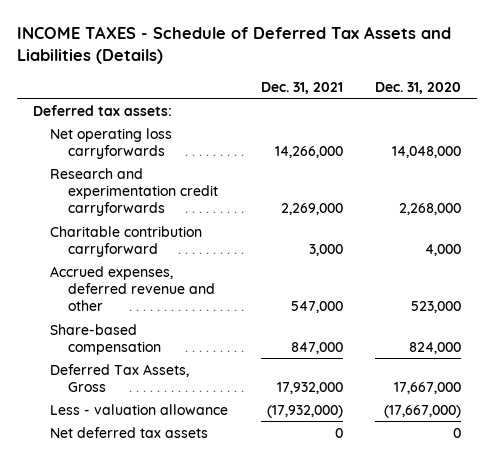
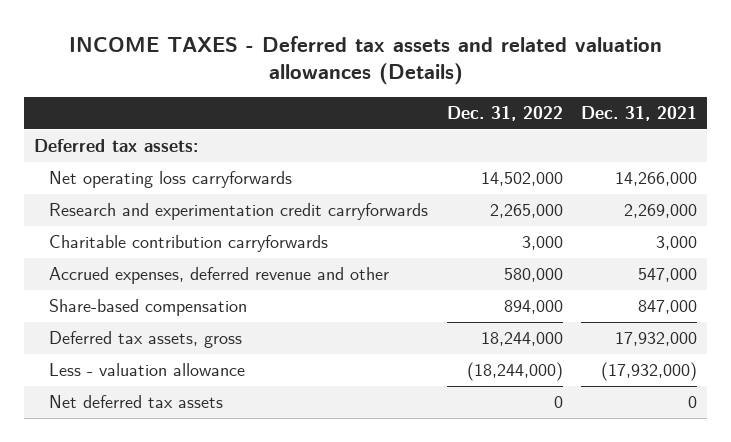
- INCOME TAXES - Schedule of Deferred Tax Assets and Liabilities (Details)
+ INCOME TAXES - Deferred tax assets and related valuation allowances (Details)
- | Dec. 31, 2021 | Dec. 31, 2020
+ | Dec. 31, 2022 | Dec. 31, 2021
- Charitable contribution carryforward | 3,000 | 4,000
+ Charitable contribution carryforwards | 3,000 | 3,000
- Deferred Tax Assets, Gross | 17,932,000 | 17,667,000
+ Deferred tax assets, gross | 18,244,000 | 17,932,000

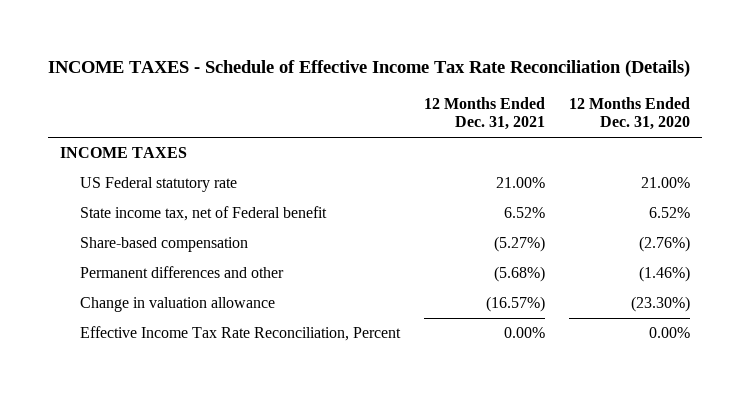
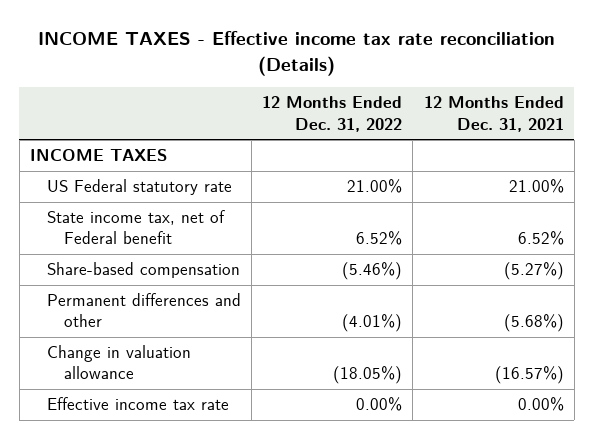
- INCOME TAXES - Schedule of Effective Income Tax Rate Reconciliation (Details)
+ INCOME TAXES - Effective income tax rate reconciliation (Details)
- | 12 Months Ended Dec. 31, 2021 | 12 Months Ended Dec. 31, 2020
+ | 12 Months Ended Dec. 31, 2022 | 12 Months Ended Dec. 31, 2021
- Effective Income Tax Rate Reconciliation, Percent | 0.00% | 0.00%
+ Effective income tax rate | 0.00% | 0.00%

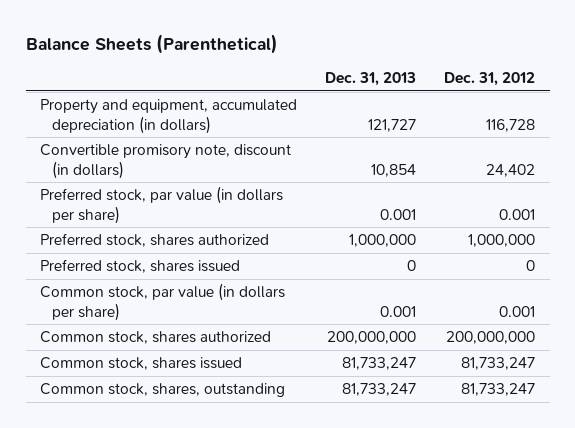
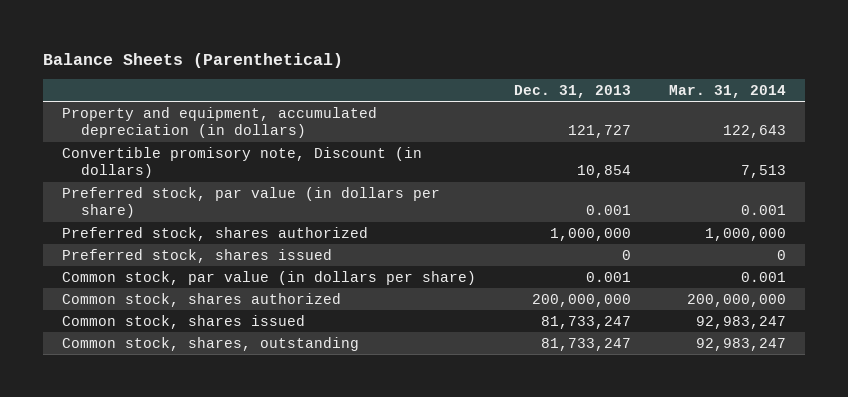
- | Dec. 31, 2013 | Dec. 31, 2012
+ | Dec. 31, 2013 | Mar. 31, 2014
- Convertible promisory note, discount (in dollars) | 10,854 | 24,402
+ Convertible promisory note, Discount (in dollars) | 10,854 | 7,513

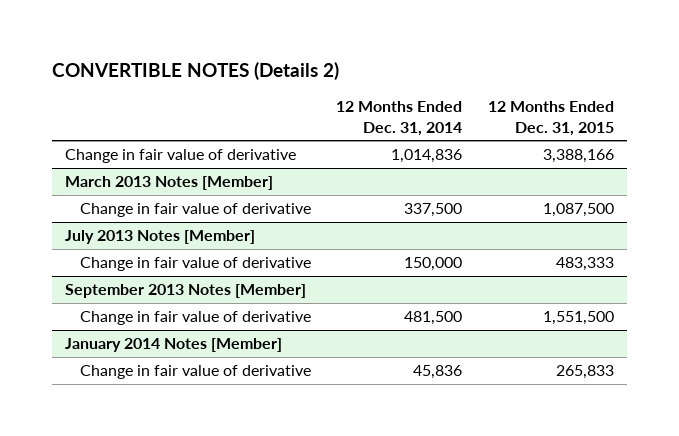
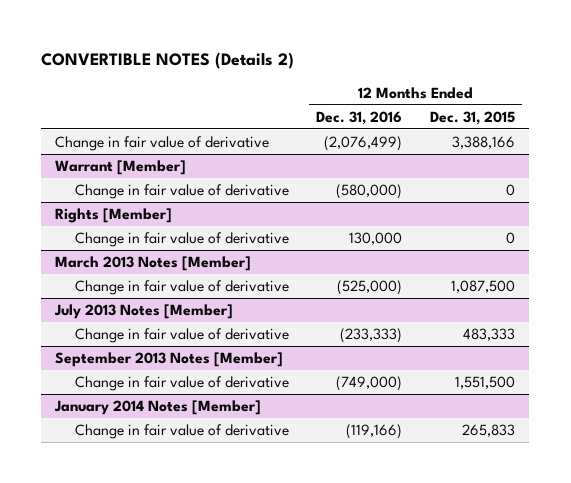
- | 12 Months Ended Dec. 31, 2014 | 12 Months Ended Dec. 31, 2015
+ | 12 Months Ended Dec. 31, 2016 | 12 Months Ended Dec. 31, 2015
+ Warrant [Member]
+ Change in fair value of derivative | (580,000) | 0
+ Rights [Member]
+ Change in fair value of derivative | 130,000 | 0

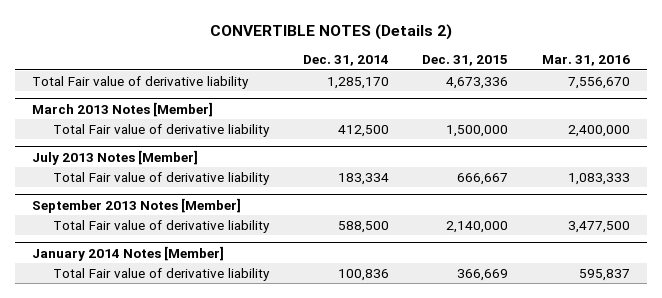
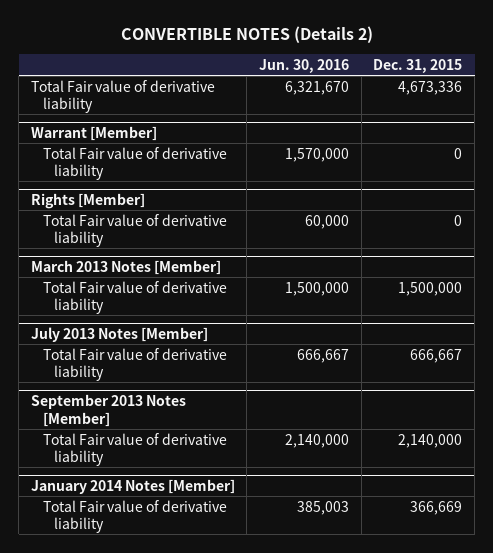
- | Dec. 31, 2014 | Dec. 31, 2015 | Mar. 31, 2016
+ | Jun. 30, 2016 | Dec. 31, 2015
+ Warrant [Member]
+ Total Fair value of derivative liability | 1,570,000 | 0
+ Rights [Member]
+ Total Fair value of derivative liability | 60,000 | 0

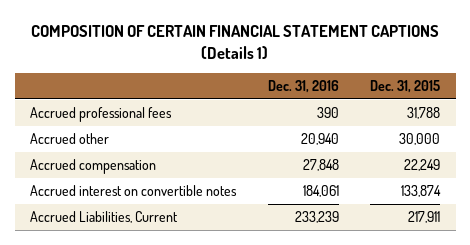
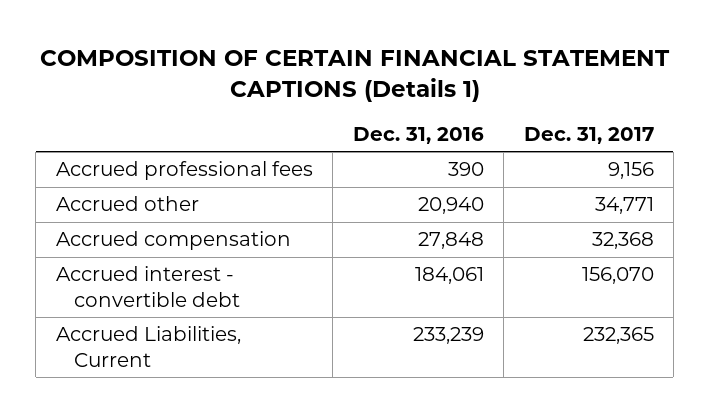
- | Dec. 31, 2016 | Dec. 31, 2015
+ | Dec. 31, 2016 | Dec. 31, 2017
- Accrued interest on convertible notes | 184,061 | 133,874
+ Accrued interest - convertible debt | 184,061 | 156,070

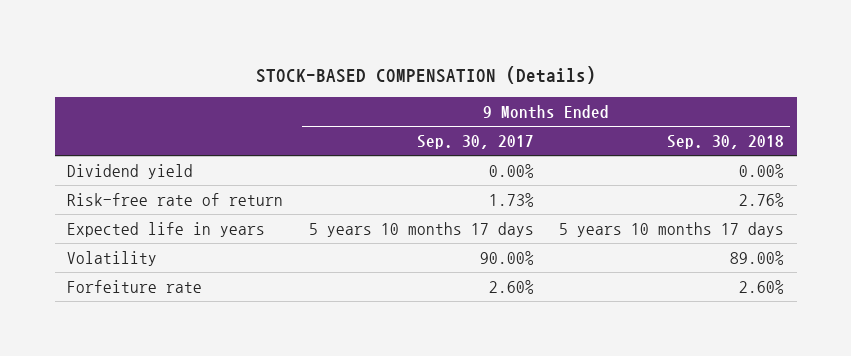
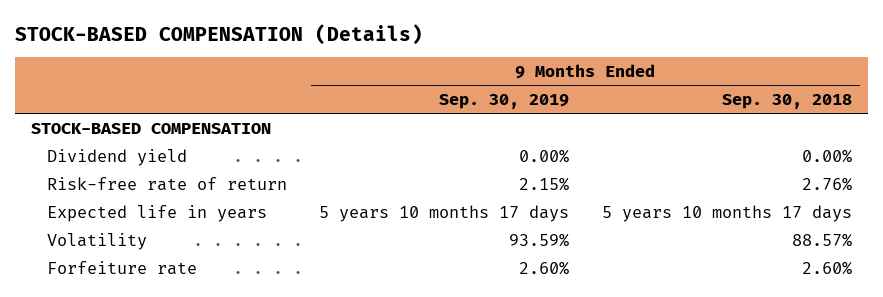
- | 9 Months Ended Sep. 30, 2017 | 9 Months Ended Sep. 30, 2018
+ | 9 Months Ended Sep. 30, 2019 | 9 Months Ended Sep. 30, 2018
+ STOCK-BASED COMPENSATION
- Volatility | 90.00% | 89.00%
+ Volatility | 93.59% | 88.57%

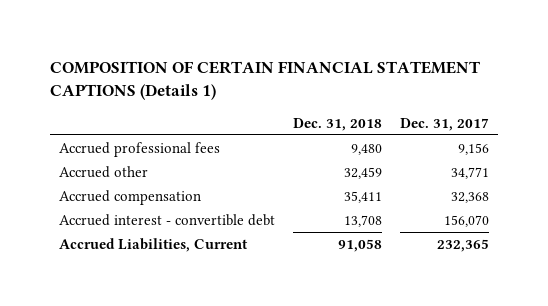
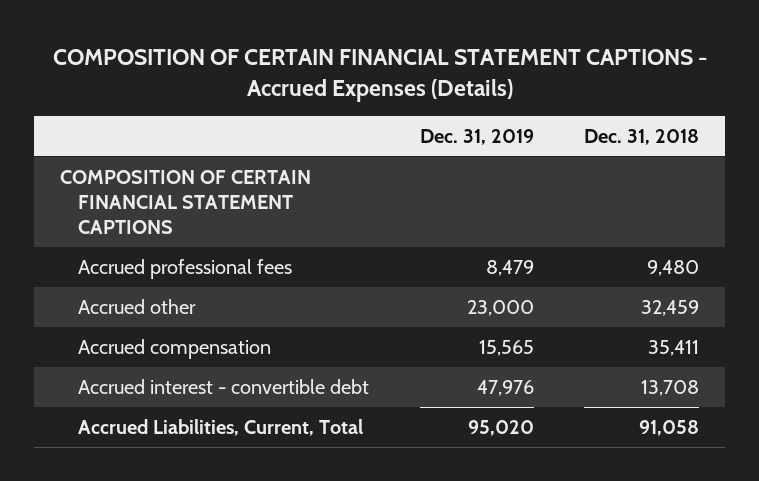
- COMPOSITION OF CERTAIN FINANCIAL STATEMENT CAPTIONS (Details 1)
+ COMPOSITION OF CERTAIN FINANCIAL STATEMENT CAPTIONS - Accrued Expenses (Details)
- | Dec. 31, 2018 | Dec. 31, 2017
+ | Dec. 31, 2019 | Dec. 31, 2018
+ COMPOSITION OF CERTAIN FINANCIAL STATEMENT CAPTIONS
- Accrued Liabilities, Current | 91,058 | 232,365
+ Accrued Liabilities, Current, Total | 95,020 | 91,058

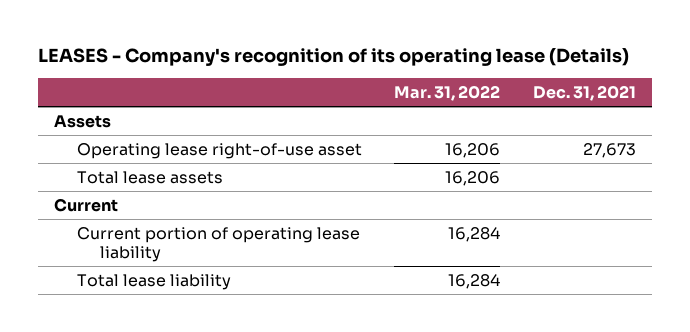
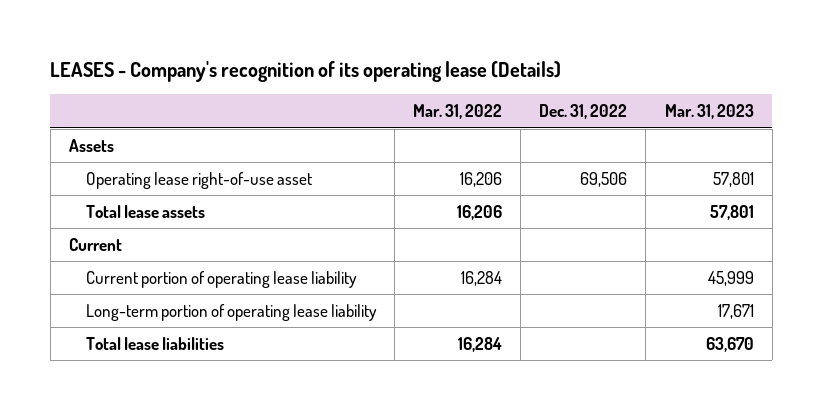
- | Mar. 31, 2022 | Dec. 31, 2021
+ | Mar. 31, 2022 | Dec. 31, 2022 | Mar. 31, 2023
- Total lease liability | 16,284 |
+ Long-term portion of operating lease liability | | | 17,671
+ Total lease liabilities | 16,284 | | 63,670

